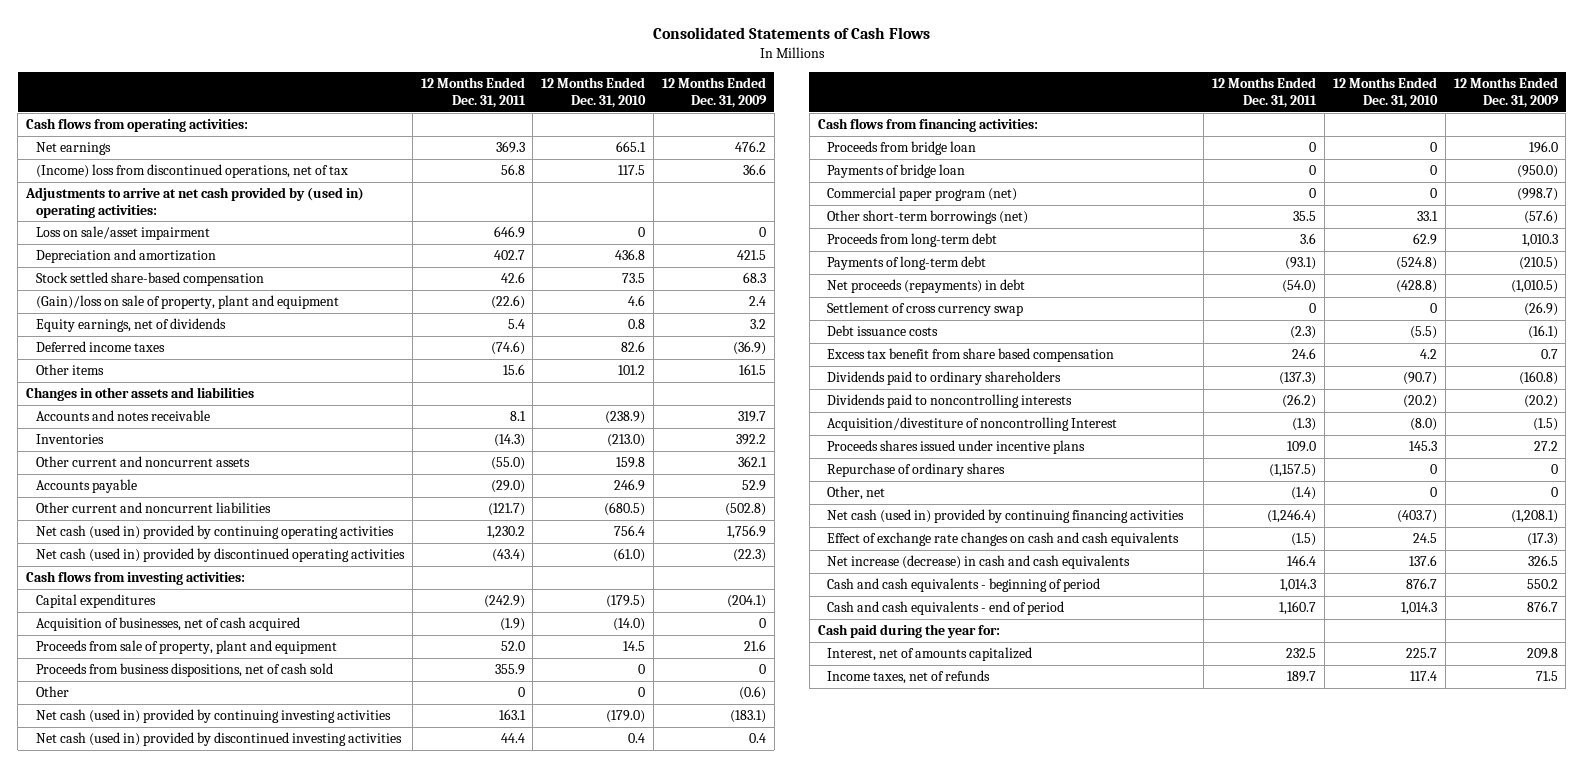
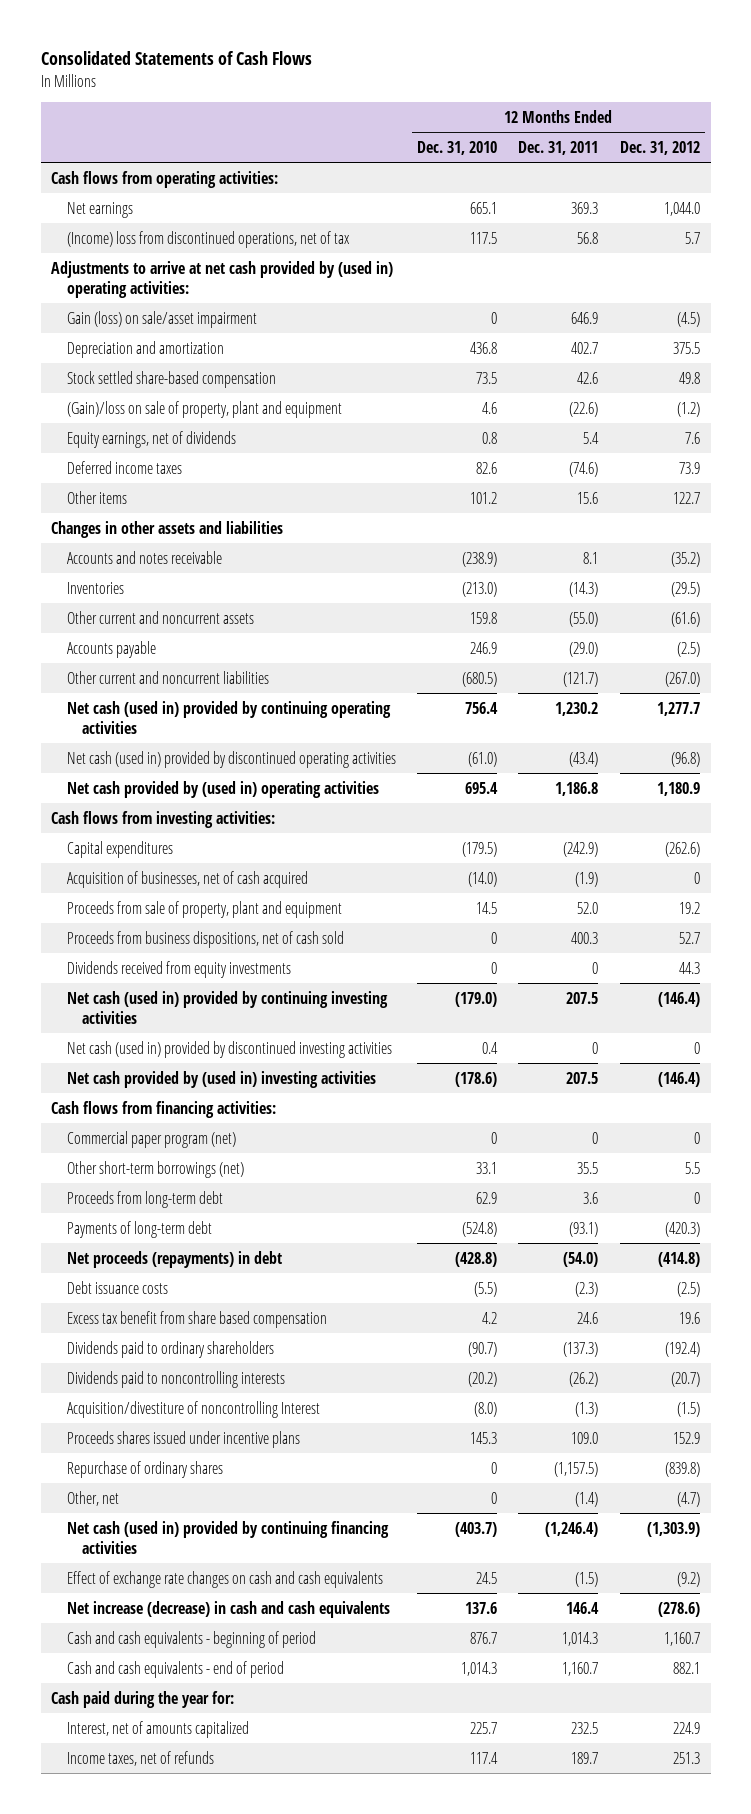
- | 12 Months Ended Dec. 31, 2011 | 12 Months Ended Dec. 31, 2010 | 12 Months Ended Dec. 31, 2009
+ | 12 Months Ended Dec. 31, 2010 | 12 Months Ended Dec. 31, 2011 | 12 Months Ended Dec. 31, 2012
- Loss on sale/asset impairment | 646.9 | 0 | 0
+ Gain (loss) on sale/asset impairment | 0 | 646.9 | (4.5)
+ Net cash provided by (used in) operating activities | 695.4 | 1,186.8 | 1,180.9
- Proceeds from business dispositions, net of cash sold | 355.9 | 0 | 0
- Other | 0 | 0 | (0.6)
- Net cash (used in) provided by continuing investing activities | 163.1 | (179.0) | (183.1)
- Net cash (used in) provided by discontinued investing activities | 44.4 | 0.4 | 0.4
+ Proceeds from business dispositions, net of cash sold | 0 | 400.3 | 52.7
+ Dividends received from equity investments | 0 | 0 | 44.3
+ Net cash (used in) provided by continuing investing activities | (179.0) | 207.5 | (146.4)
+ Net cash (used in) provided by discontinued investing activities | 0.4 | 0 | 0
+ Net cash provided by (used in) investing activities | (178.6) | 207.5 | (146.4)
- Proceeds from bridge loan | 0 | 0 | 196.0
- Payments of bridge loan | 0 | 0 | (950.0)
- Settlement of cross currency swap | 0 | 0 | (26.9)

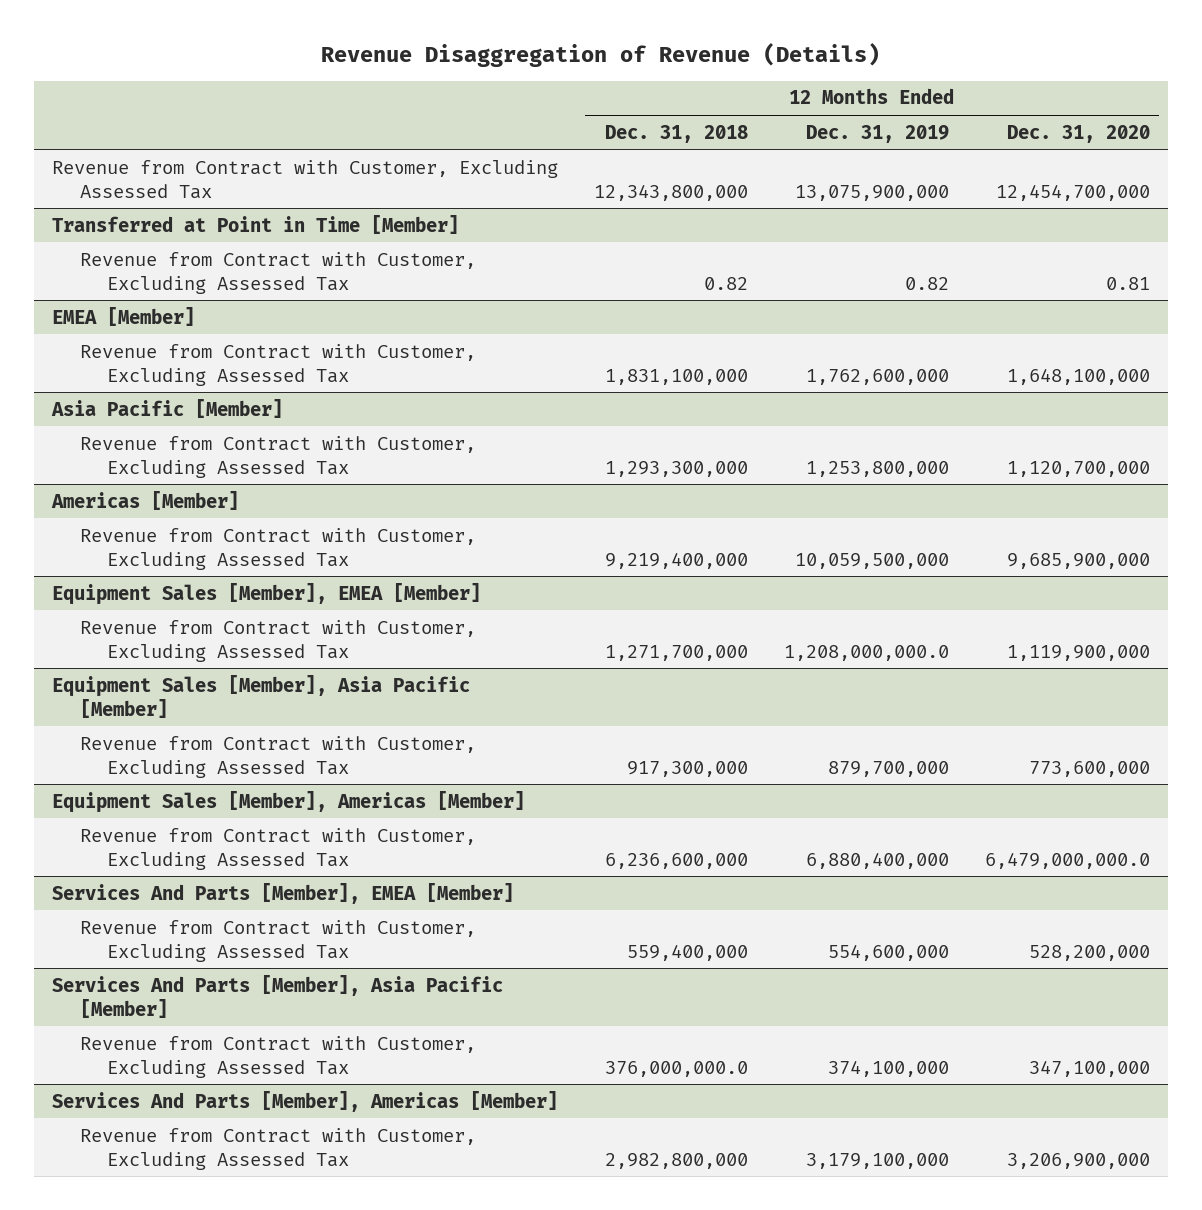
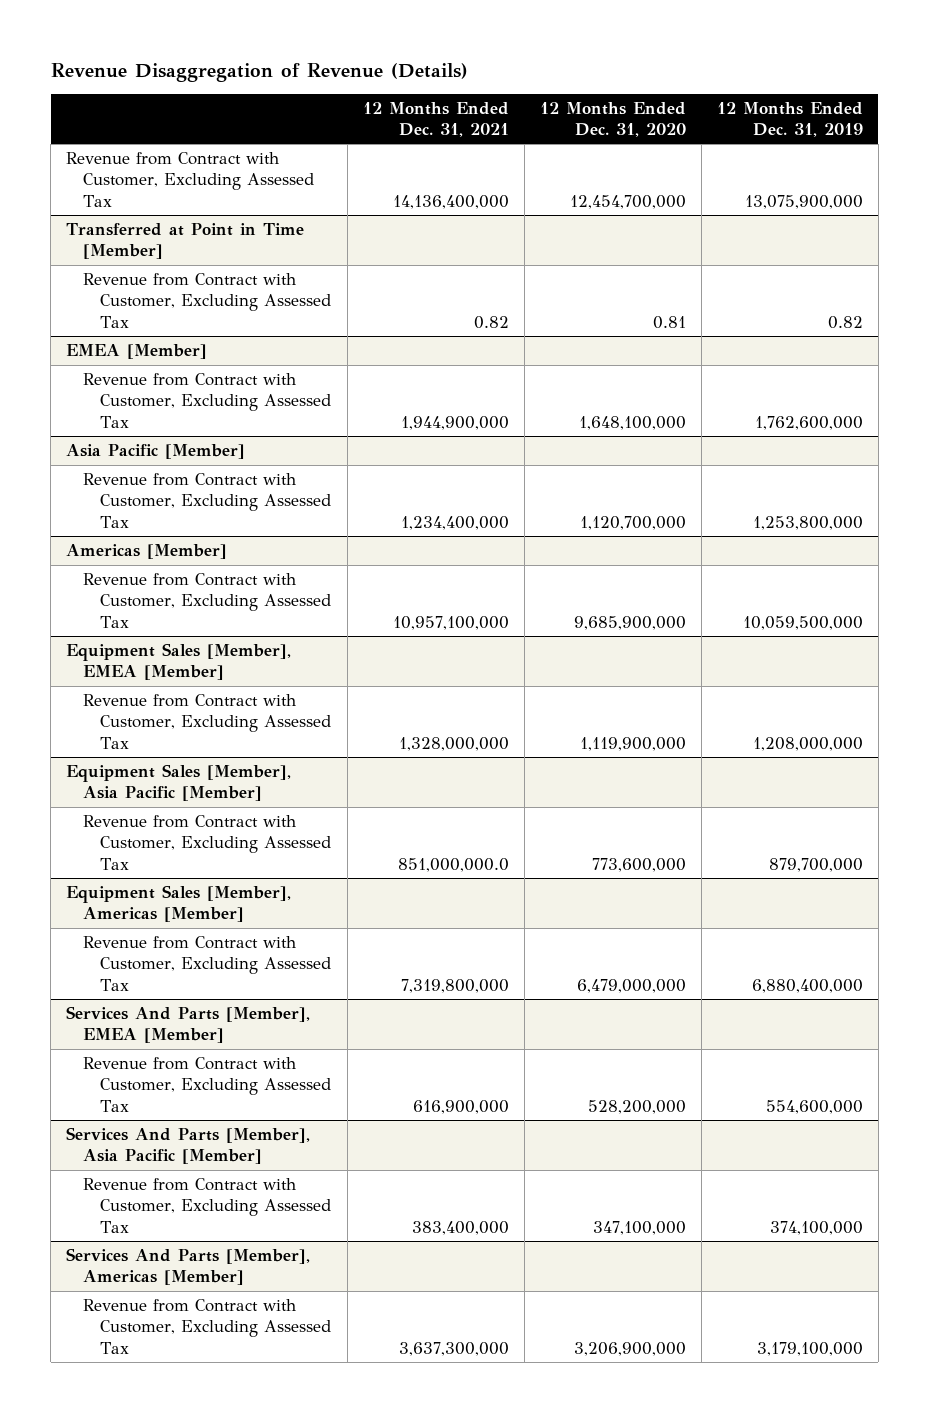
- | 12 Months Ended Dec. 31, 2018 | 12 Months Ended Dec. 31, 2019 | 12 Months Ended Dec. 31, 2020
+ | 12 Months Ended Dec. 31, 2021 | 12 Months Ended Dec. 31, 2020 | 12 Months Ended Dec. 31, 2019
@ Equipment Sales [Member], EMEA [Member]
- Revenue from Contract with Customer, Excluding Assessed Tax | 1,271,700,000 | 1,208,000,000.0 | 1,119,900,000
+ Revenue from Contract with Customer, Excluding Assessed Tax | 1,328,000,000 | 1,119,900,000 | 1,208,000,000
@ Equipment Sales [Member], Americas [Member]
- Revenue from Contract with Customer, Excluding Assessed Tax | 6,236,600,000 | 6,880,400,000 | 6,479,000,000.0
+ Revenue from Contract with Customer, Excluding Assessed Tax | 7,319,800,000 | 6,479,000,000 | 6,880,400,000

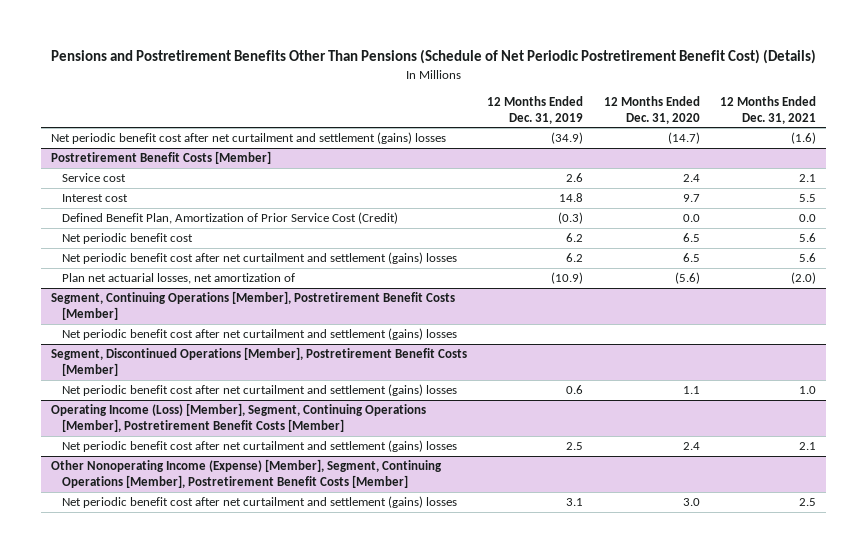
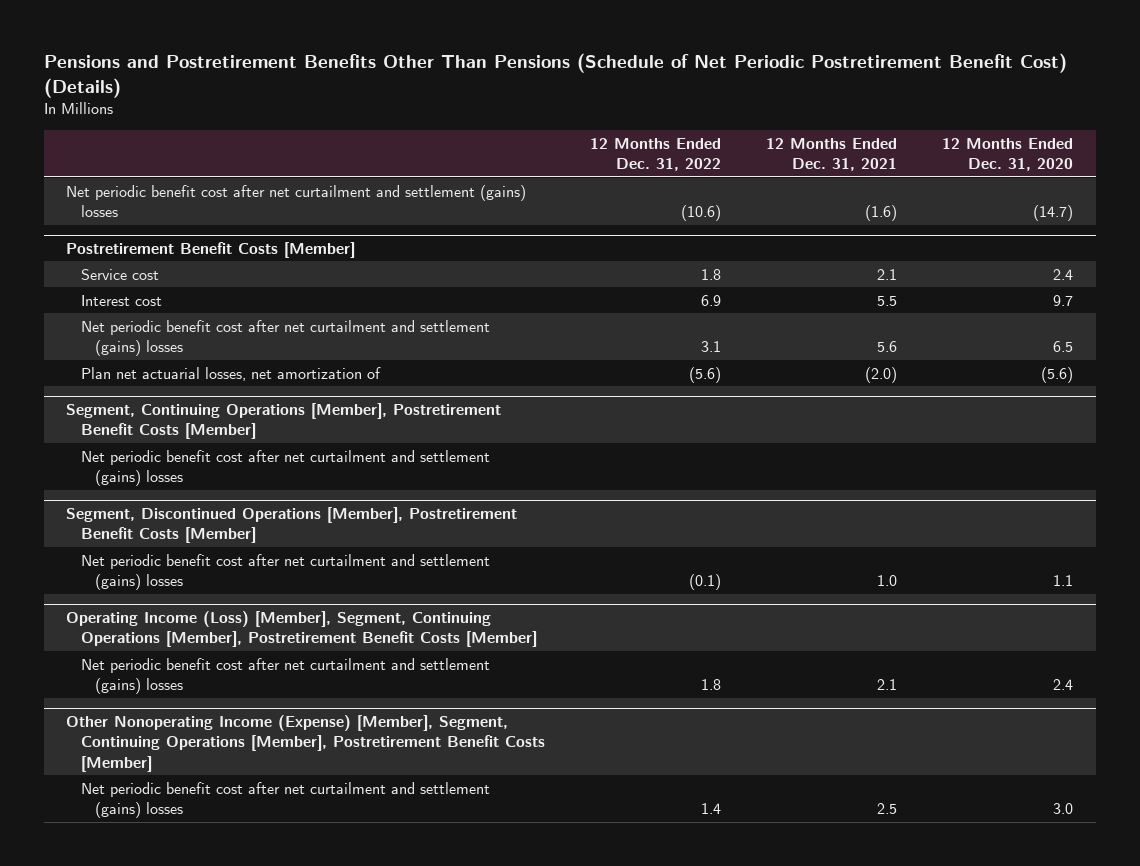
- | 12 Months Ended Dec. 31, 2019 | 12 Months Ended Dec. 31, 2020 | 12 Months Ended Dec. 31, 2021
+ | 12 Months Ended Dec. 31, 2022 | 12 Months Ended Dec. 31, 2021 | 12 Months Ended Dec. 31, 2020
@ Postretirement Benefit Costs [Member]
- Defined Benefit Plan, Amortization of Prior Service Cost (Credit) | (0.3) | 0.0 | 0.0
- Net periodic benefit cost | 6.2 | 6.5 | 5.6

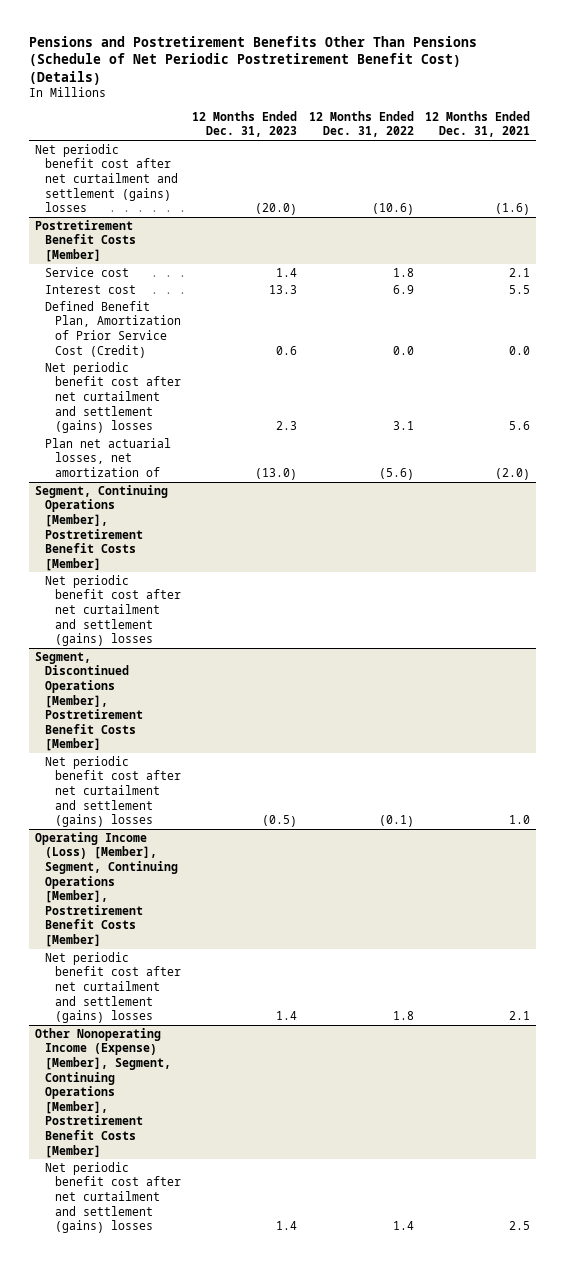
- | 12 Months Ended Dec. 31, 2022 | 12 Months Ended Dec. 31, 2021 | 12 Months Ended Dec. 31, 2020
+ | 12 Months Ended Dec. 31, 2023 | 12 Months Ended Dec. 31, 2022 | 12 Months Ended Dec. 31, 2021
@ Postretirement Benefit Costs [Member]
+ Defined Benefit Plan, Amortization of Prior Service Cost (Credit) | 0.6 | 0.0 | 0.0

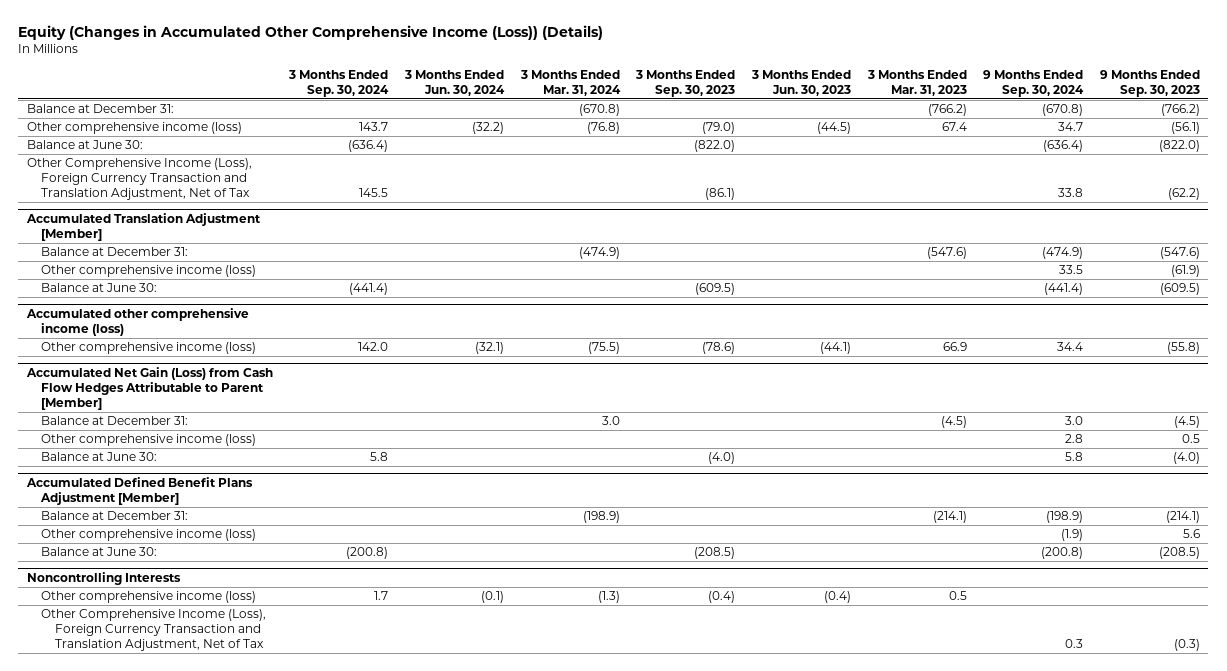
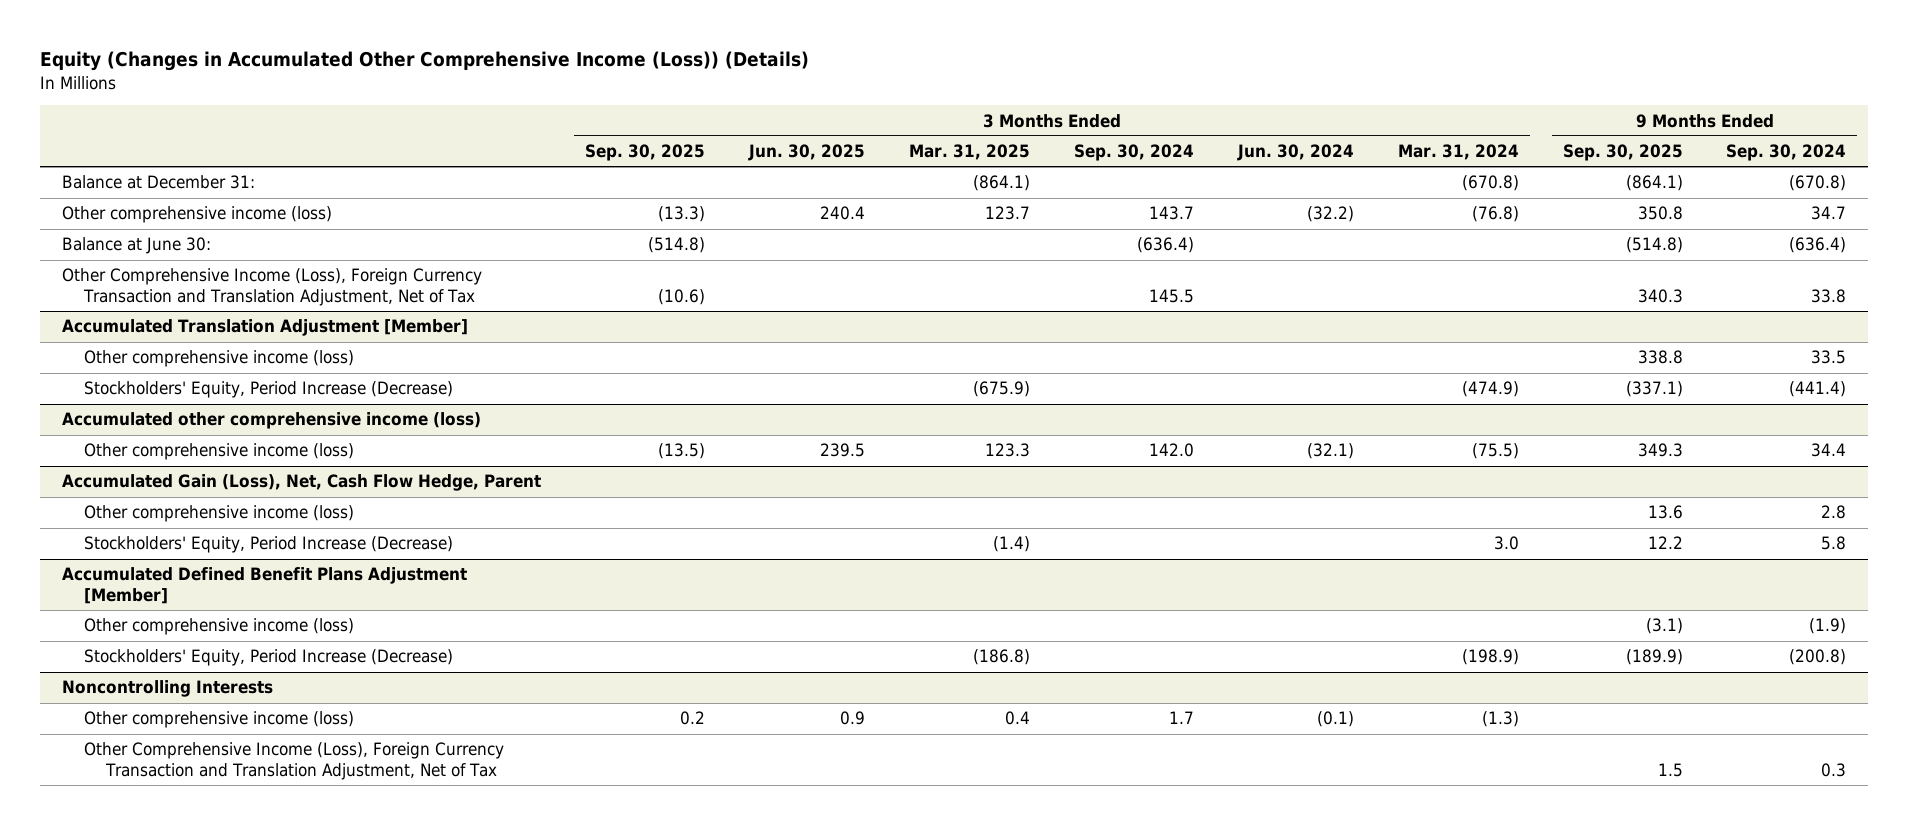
- | 3 Months Ended Sep. 30, 2024 | 3 Months Ended Jun. 30, 2024 | 3 Months Ended Mar. 31, 2024 | 3 Months Ended Sep. 30, 2023 | 3 Months Ended Jun. 30, 2023 | 3 Months Ended Mar. 31, 2023 | 9 Months Ended Sep. 30, 2024 | 9 Months Ended Sep. 30, 2023
+ | 3 Months Ended Sep. 30, 2025 | 3 Months Ended Jun. 30, 2025 | 3 Months Ended Mar. 31, 2025 | 3 Months Ended Sep. 30, 2024 | 3 Months Ended Jun. 30, 2024 | 3 Months Ended Mar. 31, 2024 | 9 Months Ended Sep. 30, 2025 | 9 Months Ended Sep. 30, 2024
@ Accumulated Translation Adjustment [Member]
- Balance at December 31: | | | (474.9) | | | (547.6) | (474.9) | (547.6)
- Balance at June 30: | (441.4) | | | (609.5) | | | (441.4) | (609.5)
+ Stockholders' Equity, Period Increase (Decrease) | | | (675.9) | | | (474.9) | (337.1) | (441.4)
- Accumulated Net Gain (Loss) from Cash Flow Hedges Attributable to Parent [Member]
- Balance at December 31: | | | 3.0 | | | (4.5) | 3.0 | (4.5)
+ Accumulated Gain (Loss), Net, Cash Flow Hedge, Parent
- Balance at June 30: | 5.8 | | | (4.0) | | | 5.8 | (4.0)
+ Stockholders' Equity, Period Increase (Decrease) | | | (1.4) | | | 3.0 | 12.2 | 5.8
@ Accumulated Defined Benefit Plans Adjustment [Member]
- Balance at December 31: | | | (198.9) | | | (214.1) | (198.9) | (214.1)
- Balance at June 30: | (200.8) | | | (208.5) | | | (200.8) | (208.5)
+ Stockholders' Equity, Period Increase (Decrease) | | | (186.8) | | | (198.9) | (189.9) | (200.8)

